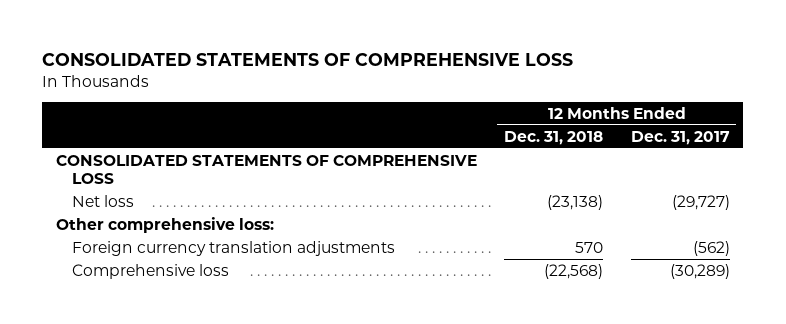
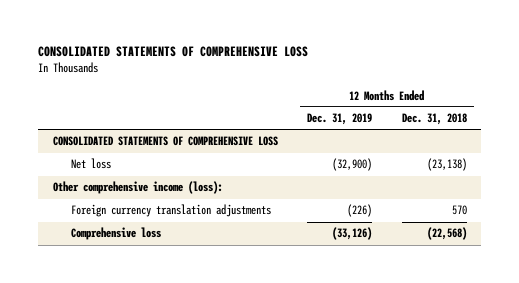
- | 12 Months Ended Dec. 31, 2018 | 12 Months Ended Dec. 31, 2017
+ | 12 Months Ended Dec. 31, 2019 | 12 Months Ended Dec. 31, 2018
- Other comprehensive loss:
+ Other comprehensive income (loss):

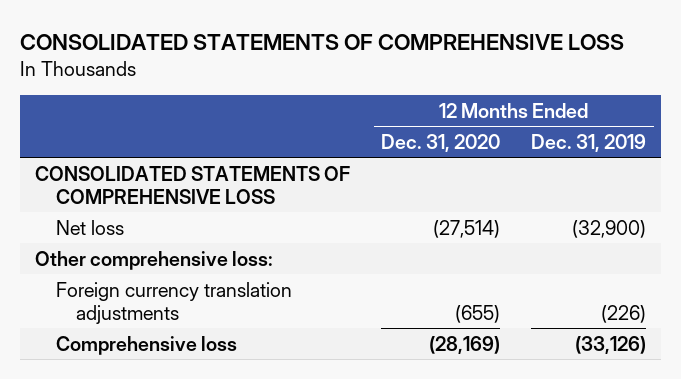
- | 12 Months Ended Dec. 31, 2019 | 12 Months Ended Dec. 31, 2018
+ | 12 Months Ended Dec. 31, 2020 | 12 Months Ended Dec. 31, 2019
- Other comprehensive income (loss):
+ Other comprehensive loss:

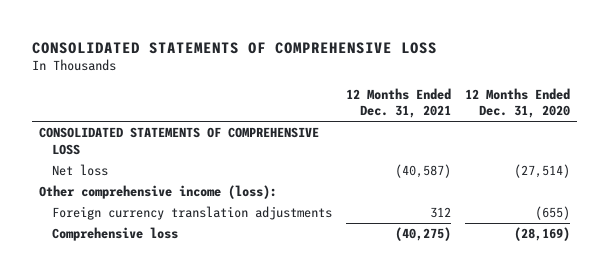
- | 12 Months Ended Dec. 31, 2020 | 12 Months Ended Dec. 31, 2019
+ | 12 Months Ended Dec. 31, 2021 | 12 Months Ended Dec. 31, 2020
- Other comprehensive loss:
+ Other comprehensive income (loss):

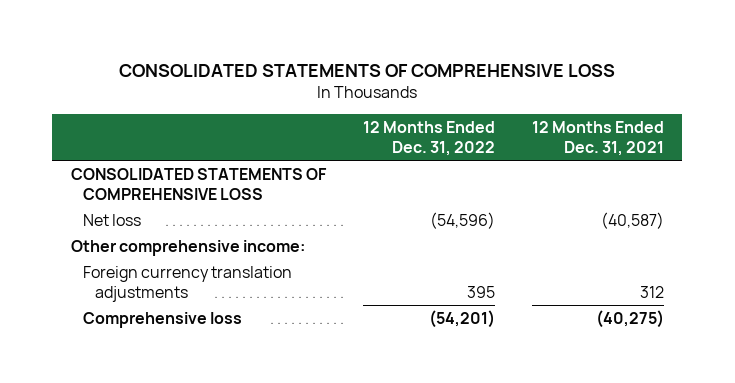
- | 12 Months Ended Dec. 31, 2021 | 12 Months Ended Dec. 31, 2020
+ | 12 Months Ended Dec. 31, 2022 | 12 Months Ended Dec. 31, 2021
- Other comprehensive income (loss):
+ Other comprehensive income:

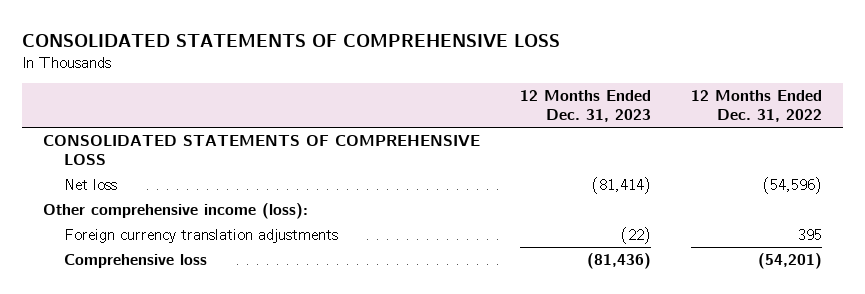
- | 12 Months Ended Dec. 31, 2022 | 12 Months Ended Dec. 31, 2021
+ | 12 Months Ended Dec. 31, 2023 | 12 Months Ended Dec. 31, 2022
- Other comprehensive income:
+ Other comprehensive income (loss):

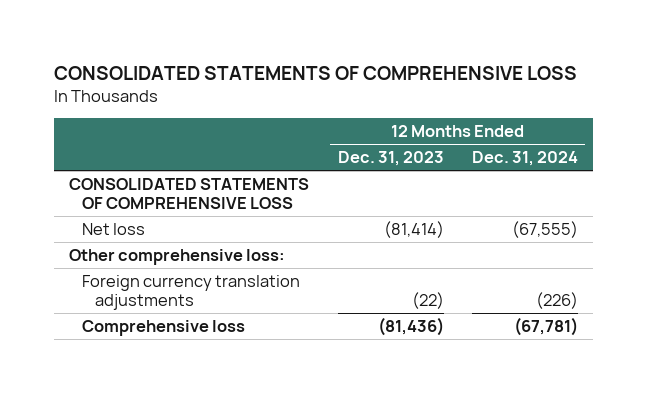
- | 12 Months Ended Dec. 31, 2023 | 12 Months Ended Dec. 31, 2022
+ | 12 Months Ended Dec. 31, 2023 | 12 Months Ended Dec. 31, 2024
- Other comprehensive income (loss):
+ Other comprehensive loss:

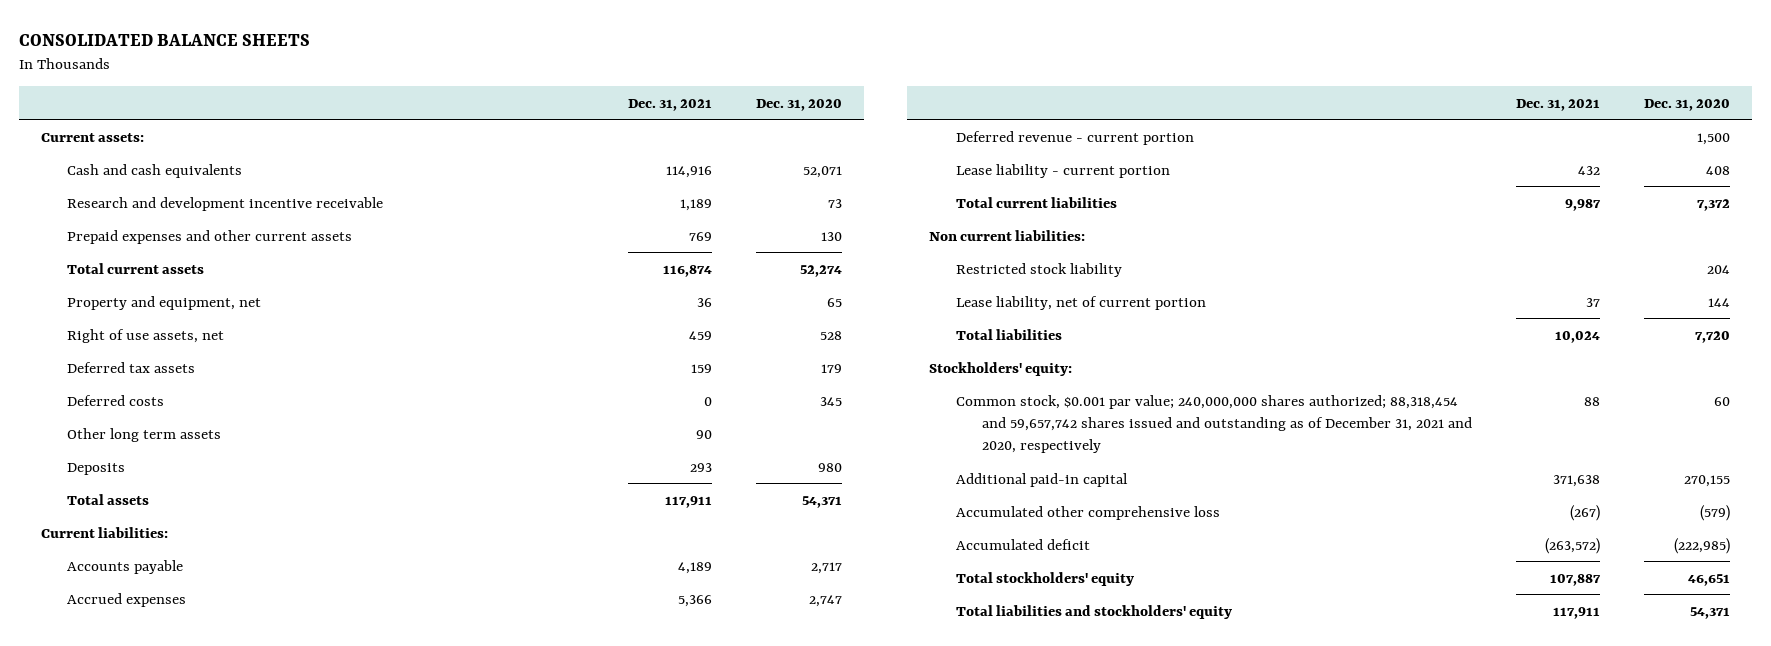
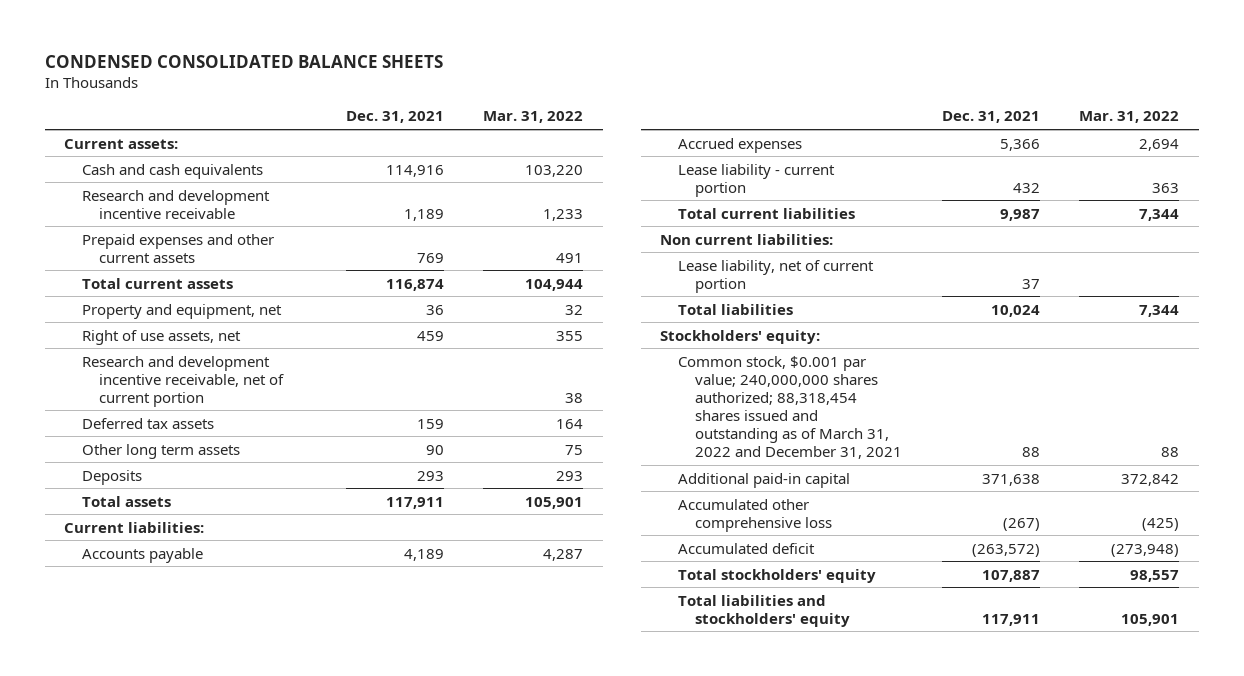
- CONSOLIDATED BALANCE SHEETS
+ CONDENSED CONSOLIDATED BALANCE SHEETS
- | Dec. 31, 2021 | Dec. 31, 2020
+ | Dec. 31, 2021 | Mar. 31, 2022
+ Research and development incentive receivable, net of current portion | | 38
- Deferred costs | 0 | 345
- Deferred revenue - current portion | | 1,500
- Restricted stock liability | | 204
- Common stock, $0.001 par value; 240,000,000 shares authorized; 88,318,454 and 59,657,742 shares issued and outstanding as of December 31, 2021 and 2020, respectively | 88 | 60
+ Common stock, $0.001 par value; 240,000,000 shares authorized; 88,318,454 shares issued and outstanding as of March 31, 2022 and December 31, 2021 | 88 | 88

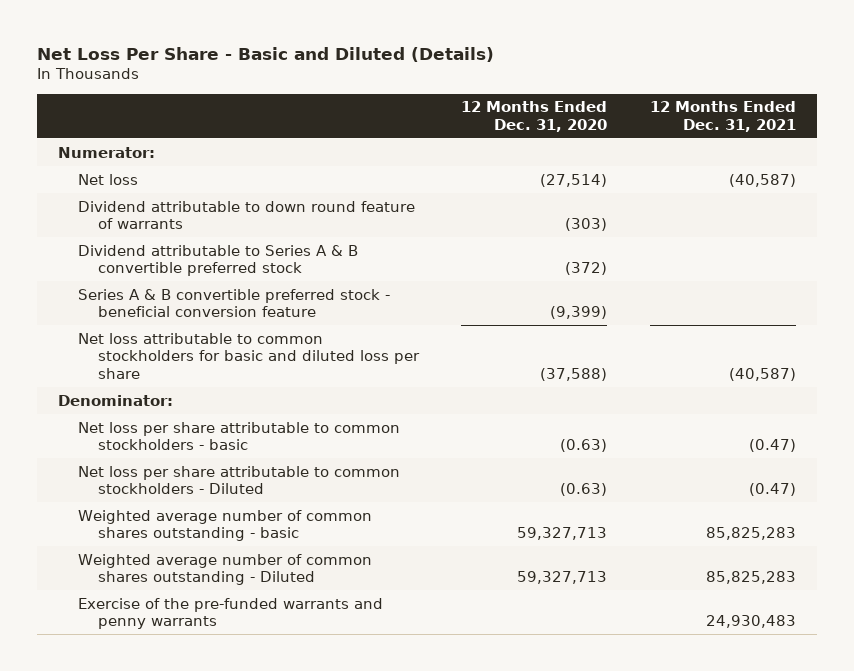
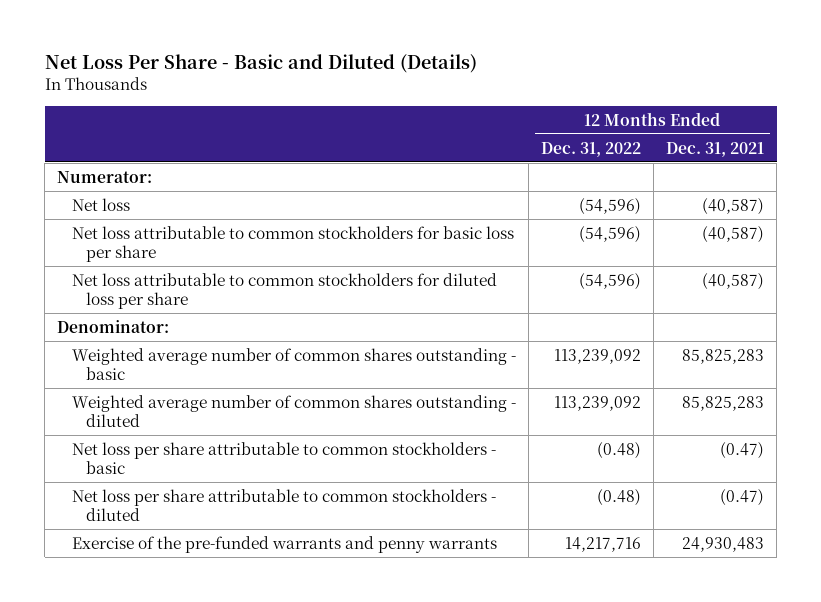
- | 12 Months Ended Dec. 31, 2020 | 12 Months Ended Dec. 31, 2021
+ | 12 Months Ended Dec. 31, 2022 | 12 Months Ended Dec. 31, 2021
- Dividend attributable to down round feature of warrants | (303) |
- Dividend attributable to Series A & B convertible preferred stock | (372) |
- Series A & B convertible preferred stock - beneficial conversion feature | (9,399) |
- Net loss attributable to common stockholders for basic and diluted loss per share | (37,588) | (40,587)
+ Net loss attributable to common stockholders for basic loss per share | (54,596) | (40,587)
+ Net loss attributable to common stockholders for diluted loss per share | (54,596) | (40,587)
- Net loss per share attributable to common stockholders - Diluted | (0.63) | (0.47)
- Weighted average number of common shares outstanding - Diluted | 59,327,713 | 85,825,283
+ Weighted average number of common shares outstanding - diluted | 113,239,092 | 85,825,283
moved down: Net loss per share attributable to common stockholders - basic | (0.48) | (0.47)
+ Net loss per share attributable to common stockholders - diluted | (0.48) | (0.47)

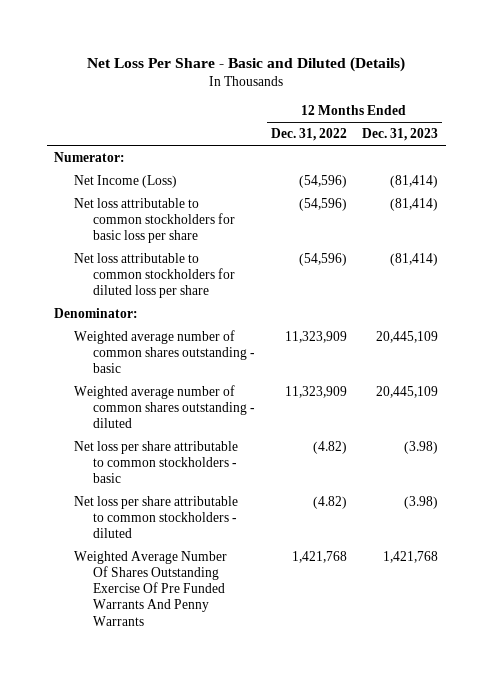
- | 12 Months Ended Dec. 31, 2022 | 12 Months Ended Dec. 31, 2021
+ | 12 Months Ended Dec. 31, 2022 | 12 Months Ended Dec. 31, 2023
- Net loss | (54,596) | (40,587)
+ Net Income (Loss) | (54,596) | (81,414)
- Weighted average number of common shares outstanding - basic | 113,239,092 | 85,825,283
- Weighted average number of common shares outstanding - diluted | 113,239,092 | 85,825,283
- Net loss per share attributable to common stockholders - basic | (0.48) | (0.47)
- Net loss per share attributable to common stockholders - diluted | (0.48) | (0.47)
- Exercise of the pre-funded warrants and penny warrants | 14,217,716 | 24,930,483
+ Weighted average number of common shares outstanding - basic | 11,323,909 | 20,445,109
+ Weighted average number of common shares outstanding - diluted | 11,323,909 | 20,445,109
+ Net loss per share attributable to common stockholders - basic | (4.82) | (3.98)
+ Net loss per share attributable to common stockholders - diluted | (4.82) | (3.98)
+ Weighted Average Number Of Shares Outstanding Exercise Of Pre Funded Warrants And Penny Warrants | 1,421,768 | 1,421,768

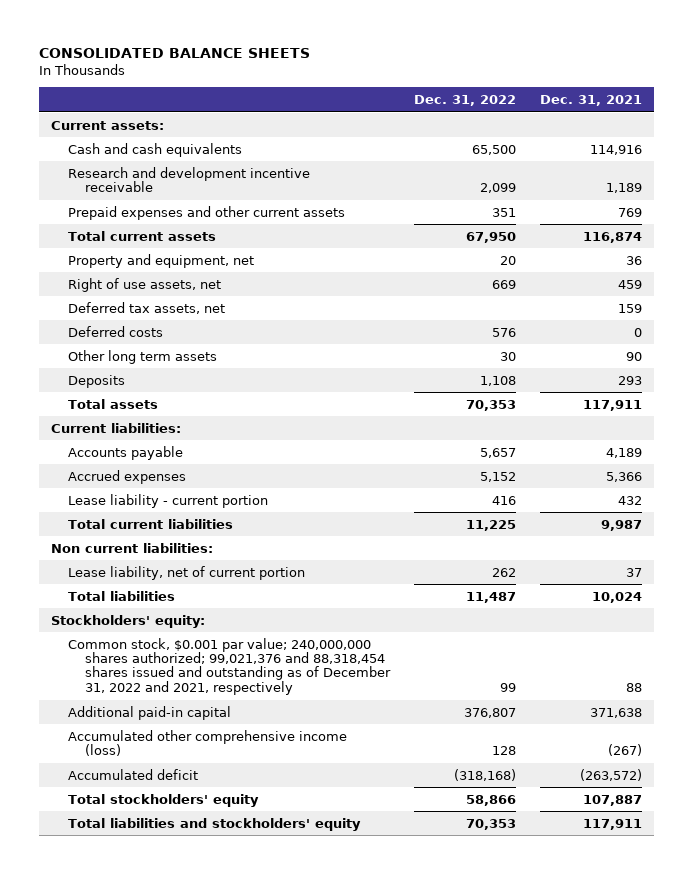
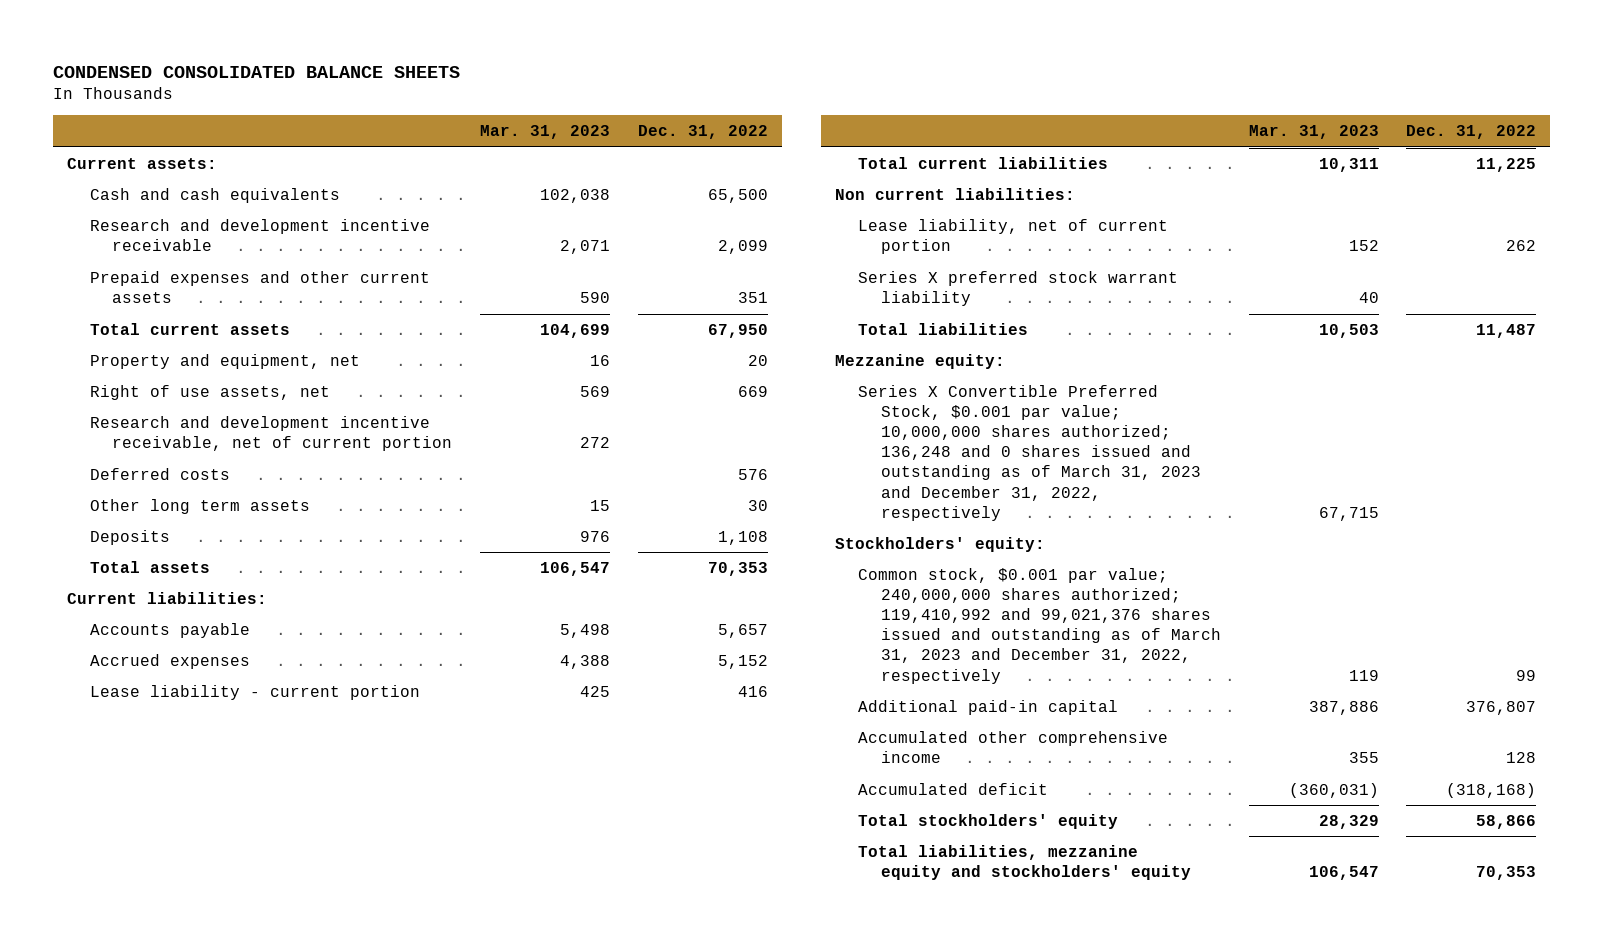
- CONSOLIDATED BALANCE SHEETS
+ CONDENSED CONSOLIDATED BALANCE SHEETS
- | Dec. 31, 2022 | Dec. 31, 2021
+ | Mar. 31, 2023 | Dec. 31, 2022
- Deferred tax assets, net | | 159
+ Research and development incentive receivable, net of current portion | 272 |
+ Series X preferred stock warrant liability | 40 |
+ Mezzanine equity:
+ Series X Convertible Preferred Stock, $0.001 par value; 10,000,000 shares authorized; 136,248 and 0 shares issued and outstanding as of March 31, 2023 and December 31, 2022, respectively | 67,715 |
- Common stock, $0.001 par value; 240,000,000 shares authorized; 99,021,376 and 88,318,454 shares issued and outstanding as of December 31, 2022 and 2021, respectively | 99 | 88
+ Common stock, $0.001 par value; 240,000,000 shares authorized; 119,410,992 and 99,021,376 shares issued and outstanding as of March 31, 2023 and December 31, 2022, respectively | 119 | 99
- Accumulated other comprehensive income (loss) | 128 | (267)
+ Accumulated other comprehensive income | 355 | 128
- Total liabilities and stockholders' equity | 70,353 | 117,911
+ Total liabilities, mezzanine equity and stockholders' equity | 106,547 | 70,353

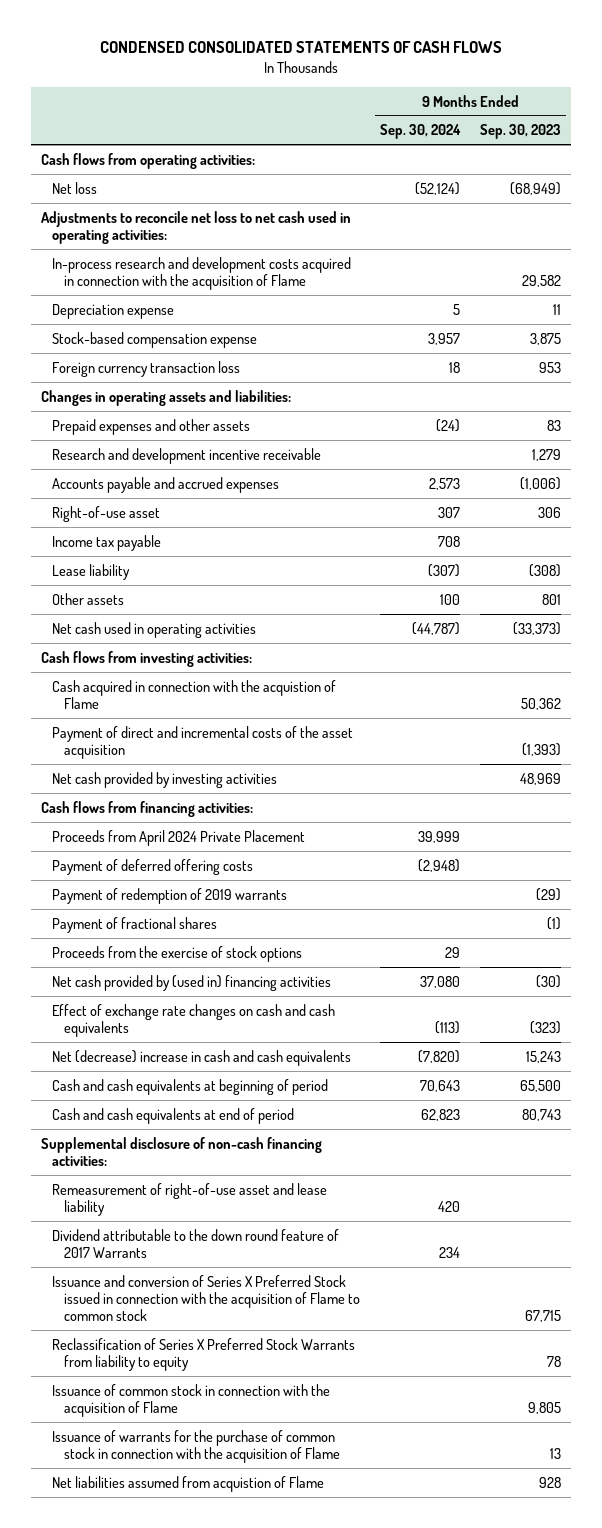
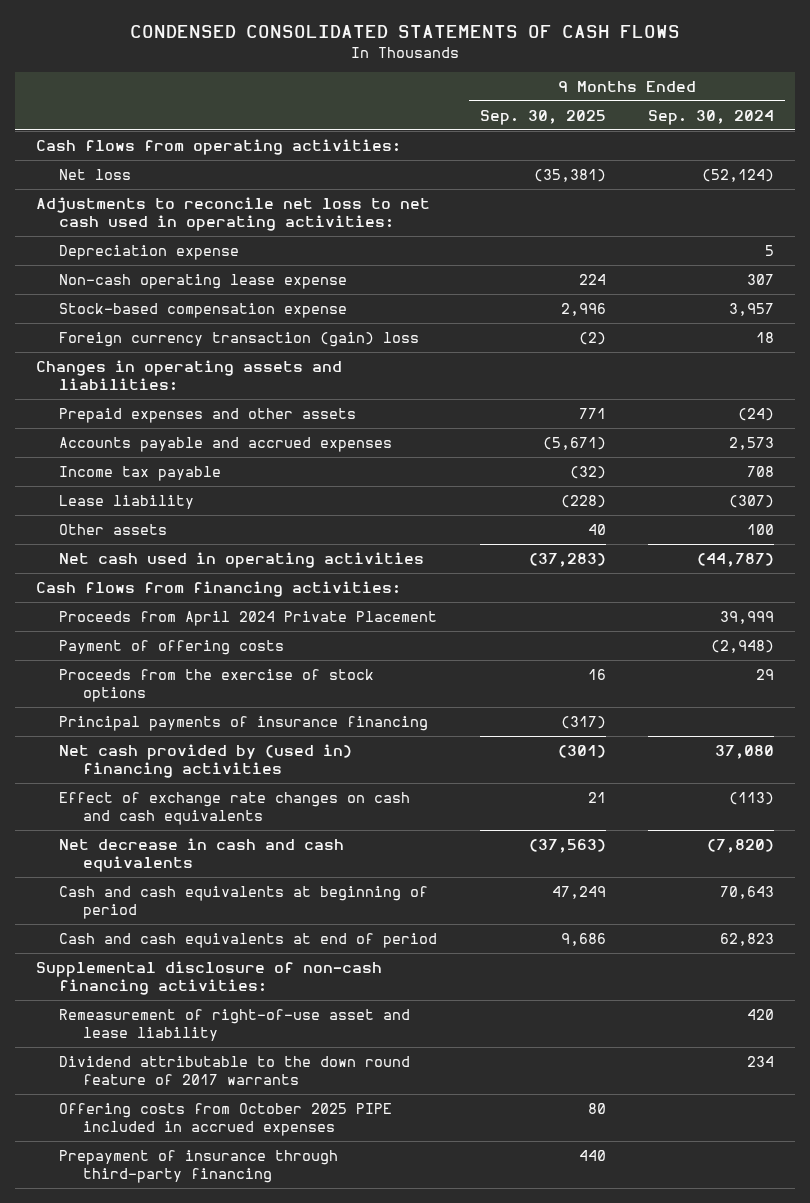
- | 9 Months Ended Sep. 30, 2024 | 9 Months Ended Sep. 30, 2023
+ | 9 Months Ended Sep. 30, 2025 | 9 Months Ended Sep. 30, 2024
- In-process research and development costs acquired in connection with the acquisition of Flame | | 29,582
+ Non-cash operating lease expense | 224 | 307
- Foreign currency transaction loss | 18 | 953
+ Foreign currency transaction (gain) loss | (2) | 18
- Research and development incentive receivable | | 1,279
- Right-of-use asset | 307 | 306
- Cash flows from investing activities:
- Cash acquired in connection with the acquistion of Flame | | 50,362
- Payment of direct and incremental costs of the asset acquisition | | (1,393)
- Net cash provided by investing activities | | 48,969
- Payment of deferred offering costs | (2,948) |
- Payment of redemption of 2019 warrants | | (29)
- Payment of fractional shares | | (1)
+ Payment of offering costs | | (2,948)
+ Principal payments of insurance financing | (317) |
- Net (decrease) increase in cash and cash equivalents | (7,820) | 15,243
+ Net decrease in cash and cash equivalents | (37,563) | (7,820)
- Dividend attributable to the down round feature of 2017 Warrants | 234 |
- Issuance and conversion of Series X Preferred Stock issued in connection with the acquisition of Flame to common stock | | 67,715
- Reclassification of Series X Preferred Stock Warrants from liability to equity | | 78
- Issuance of common stock in connection with the acquisition of Flame | | 9,805
- Issuance of warrants for the purchase of common stock in connection with the acquisition of Flame | | 13
- Net liabilities assumed from acquistion of Flame | | 928
+ Dividend attributable to the down round feature of 2017 warrants | | 234
+ Offering costs from October 2025 PIPE included in accrued expenses | 80 |
+ Prepayment of insurance through third-party financing | 440 |

